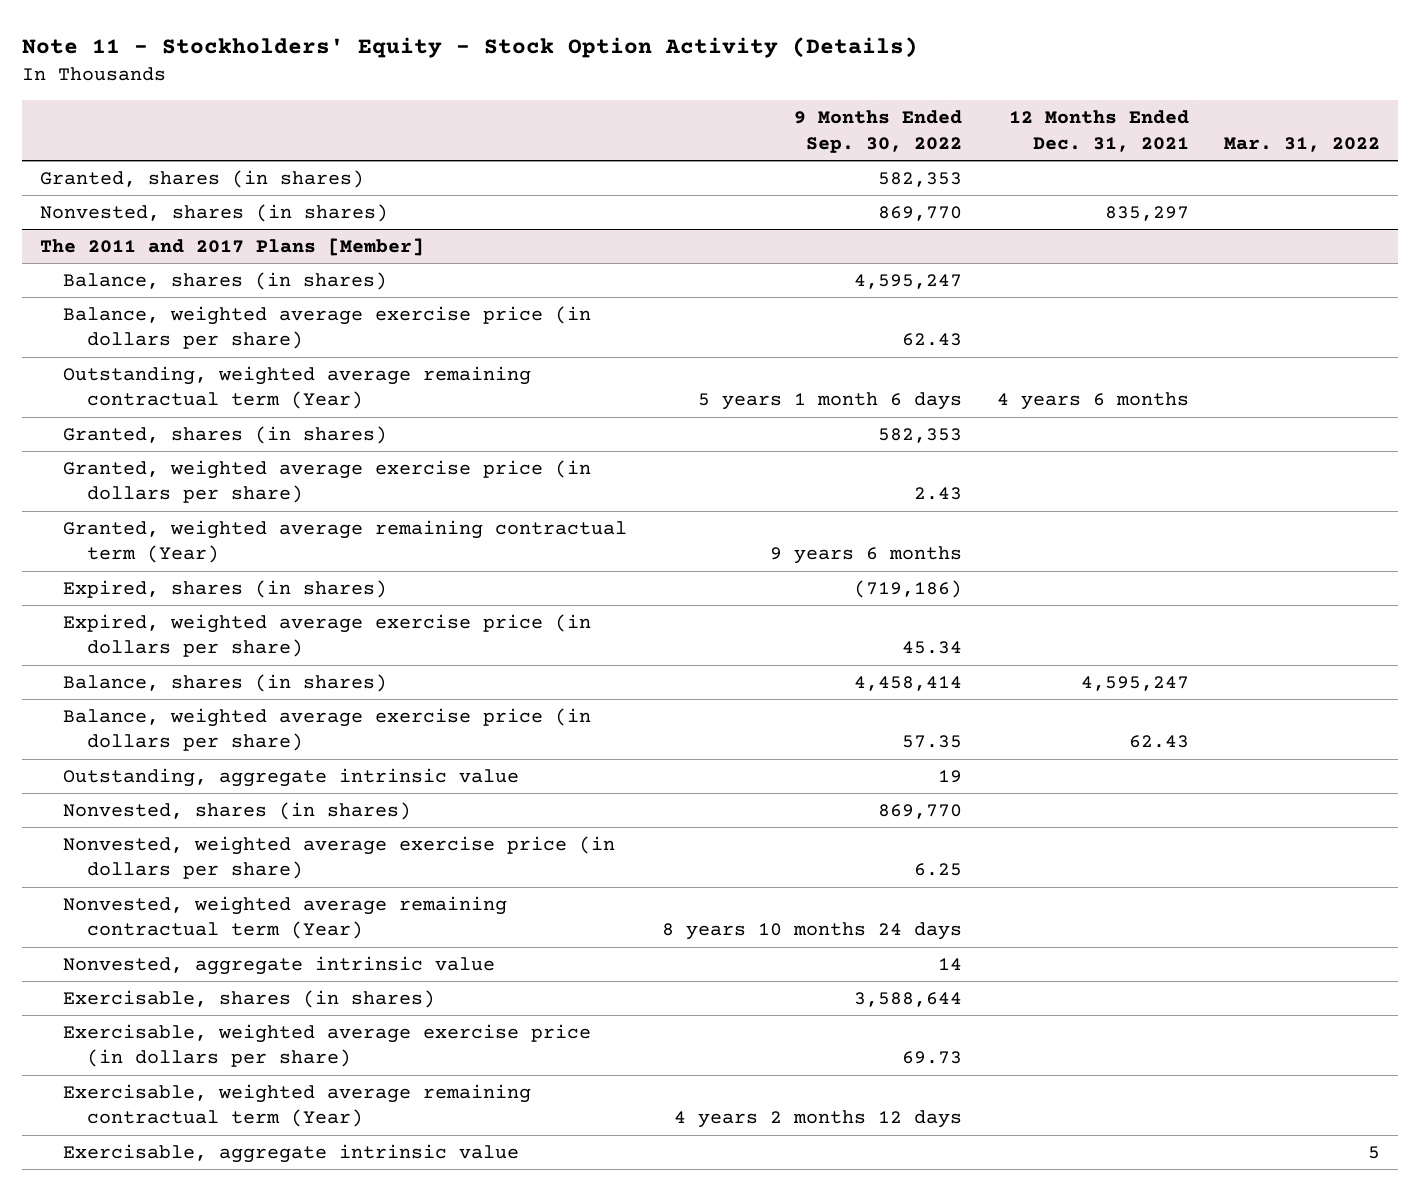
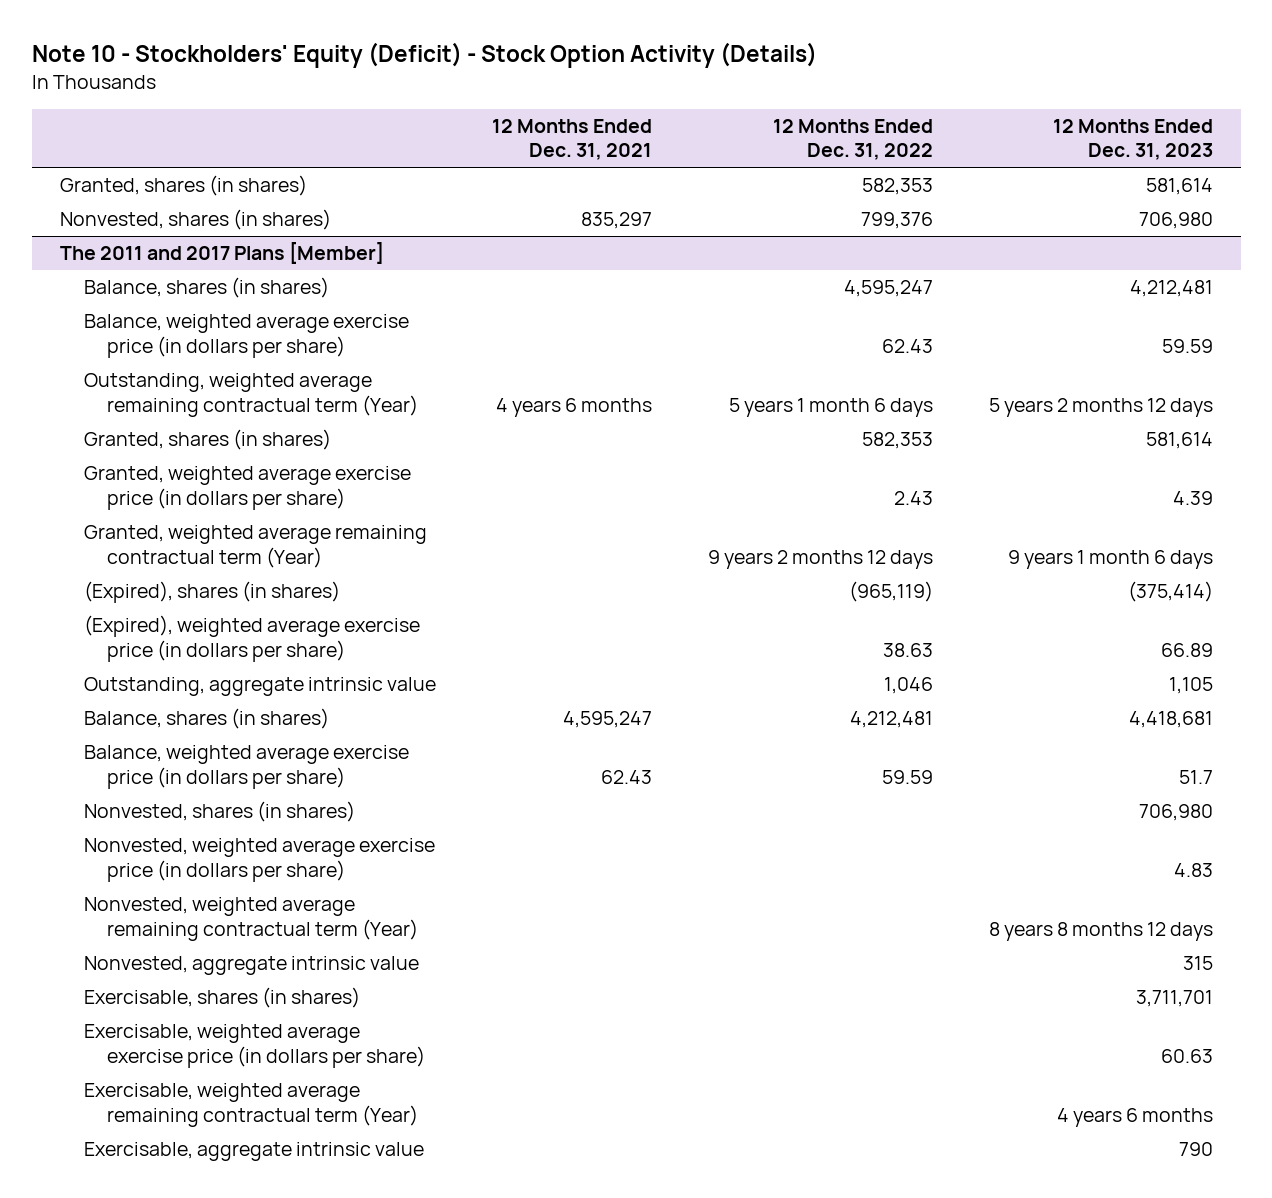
- Note 11 - Stockholders' Equity - Stock Option Activity (Details)
+ Note 10 - Stockholders' Equity (Deficit) - Stock Option Activity (Details)
- | 9 Months Ended Sep. 30, 2022 | 12 Months Ended Dec. 31, 2021 | Mar. 31, 2022
+ | 12 Months Ended Dec. 31, 2021 | 12 Months Ended Dec. 31, 2022 | 12 Months Ended Dec. 31, 2023
@ The 2011 and 2017 Plans [Member]
- Expired, shares (in shares) | (719,186) | |
- Expired, weighted average exercise price (in dollars per share) | 45.34 | |
+ (Expired), shares (in shares) | | (965,119) | (375,414)
+ (Expired), weighted average exercise price (in dollars per share) | | 38.63 | 66.89
moved up: Outstanding, aggregate intrinsic value | | 1,046 | 1,105

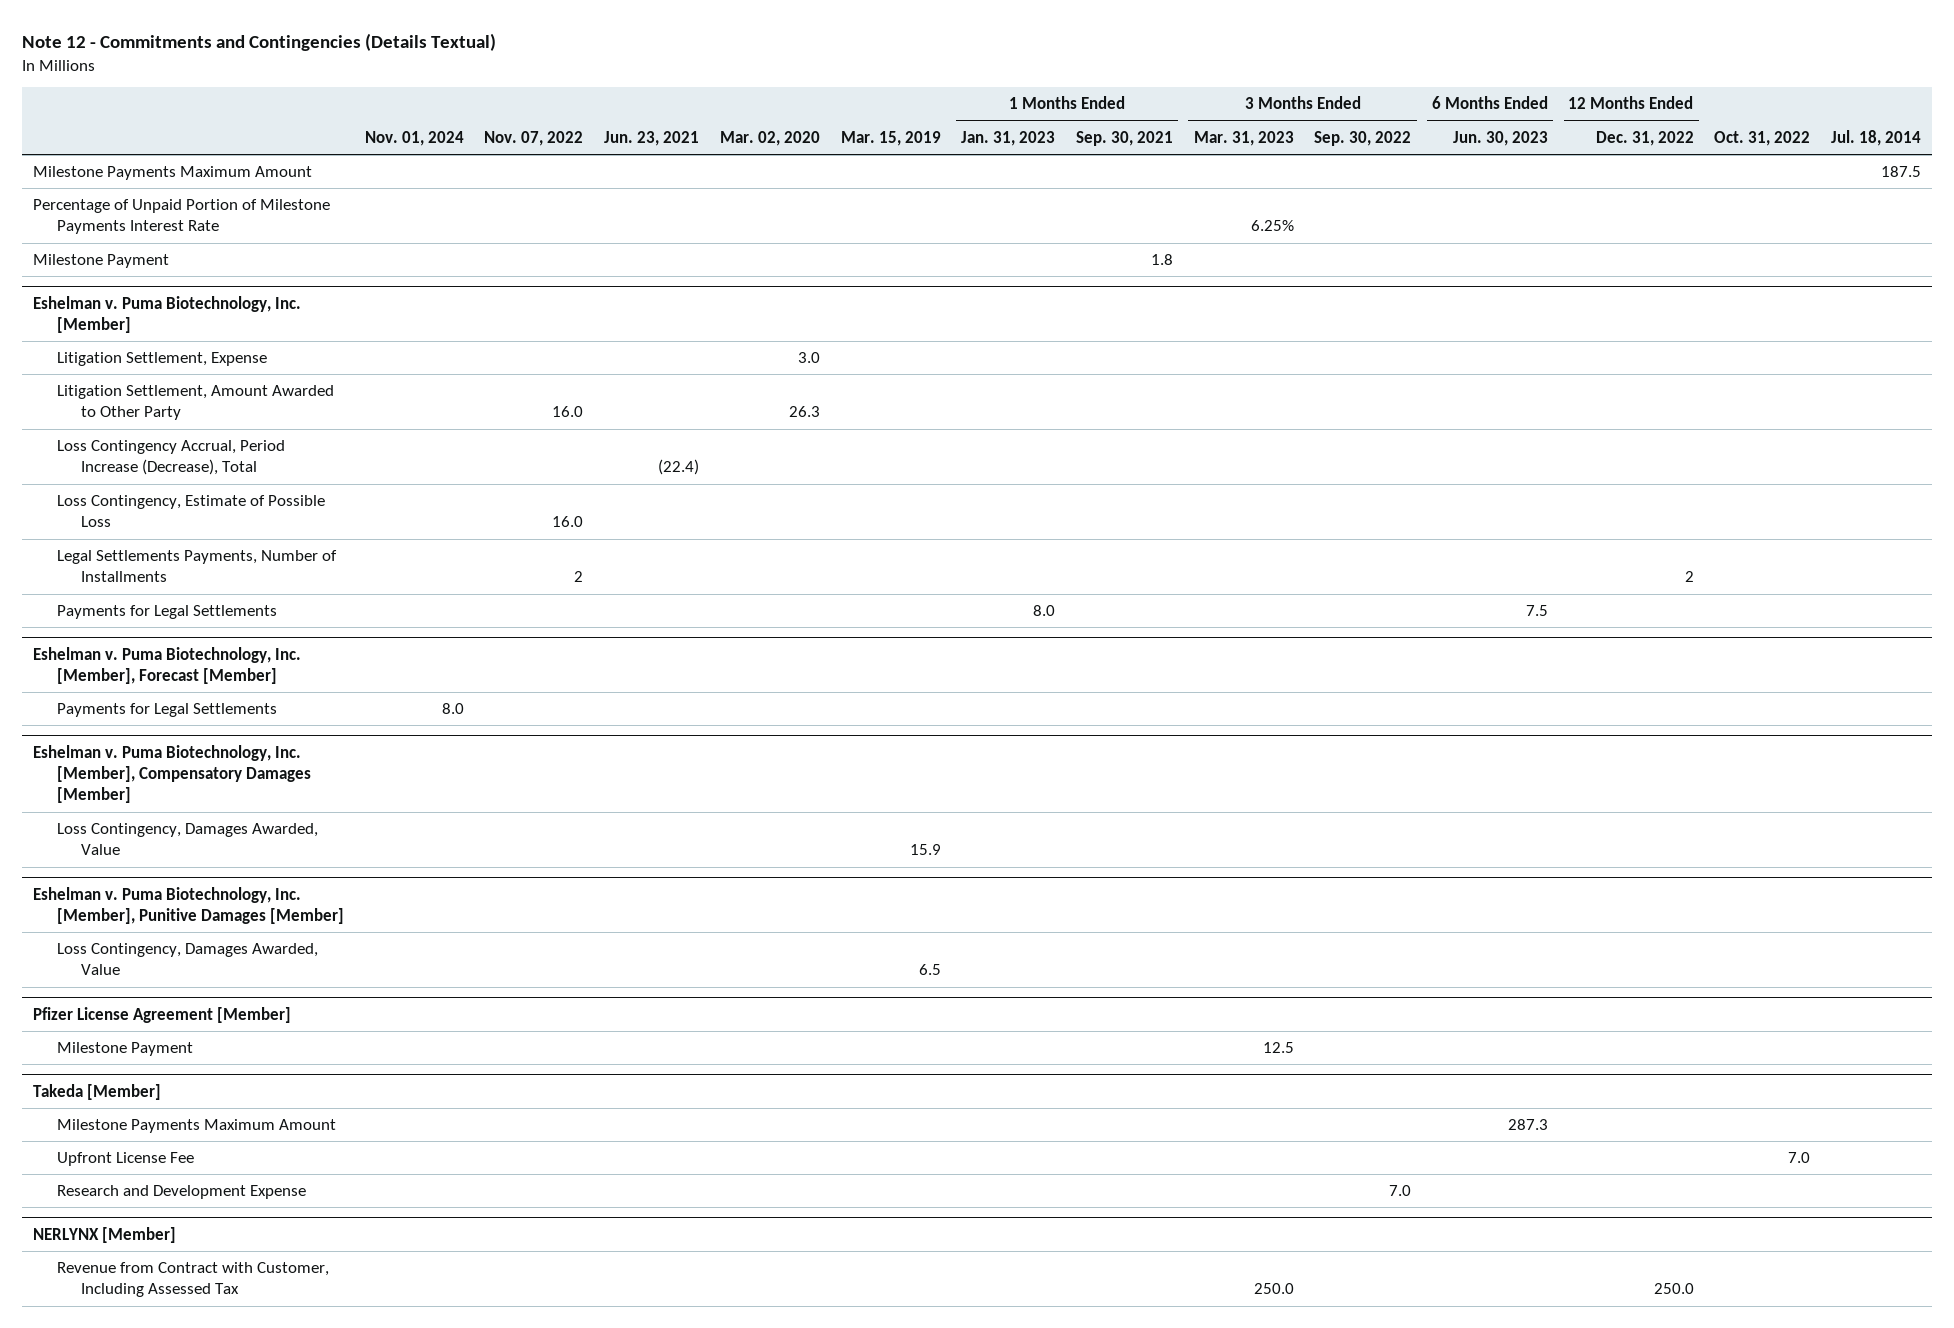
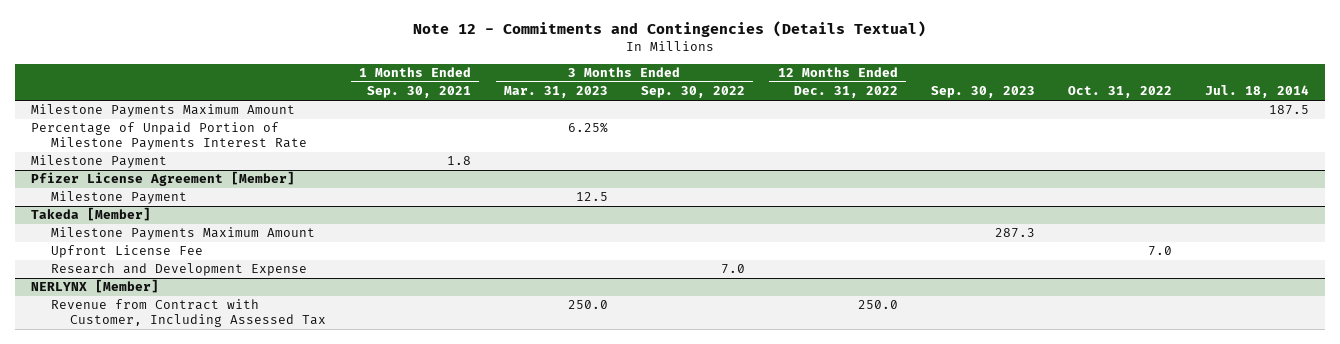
- | Nov. 01, 2024 | Nov. 07, 2022 | Jun. 23, 2021 | Mar. 02, 2020 | Mar. 15, 2019 | 1 Months Ended Jan. 31, 2023 | 1 Months Ended Sep. 30, 2021 | 3 Months Ended Mar. 31, 2023 | 3 Months Ended Sep. 30, 2022 | 6 Months Ended Jun. 30, 2023 | 12 Months Ended Dec. 31, 2022 | Oct. 31, 2022 | Jul. 18, 2014
+ | 1 Months Ended Sep. 30, 2021 | 3 Months Ended Mar. 31, 2023 | 3 Months Ended Sep. 30, 2022 | 12 Months Ended Dec. 31, 2022 | Sep. 30, 2023 | Oct. 31, 2022 | Jul. 18, 2014
- Eshelman v. Puma Biotechnology, Inc. [Member]
- Litigation Settlement, Expense | | | | 3.0 | | | | | | | | |
- Litigation Settlement, Amount Awarded to Other Party | | 16.0 | | 26.3 | | | | | | | | |
- Loss Contingency Accrual, Period Increase (Decrease), Total | | | (22.4) | | | | | | | | | |
- Loss Contingency, Estimate of Possible Loss | | 16.0 | | | | | | | | | | |
- Legal Settlements Payments, Number of Installments | | 2 | | | | | | | | | 2 | |
- Payments for Legal Settlements | | | | | | 8.0 | | | | 7.5 | | |
- Eshelman v. Puma Biotechnology, Inc. [Member], Forecast [Member]
- Payments for Legal Settlements | 8.0 | | | | | | | | | | | |
- Eshelman v. Puma Biotechnology, Inc. [Member], Compensatory Damages [Member]
- Loss Contingency, Damages Awarded, Value | | | | | 15.9 | | | | | | | |
- Eshelman v. Puma Biotechnology, Inc. [Member], Punitive Damages [Member]
- Loss Contingency, Damages Awarded, Value | | | | | 6.5 | | | | | | | |

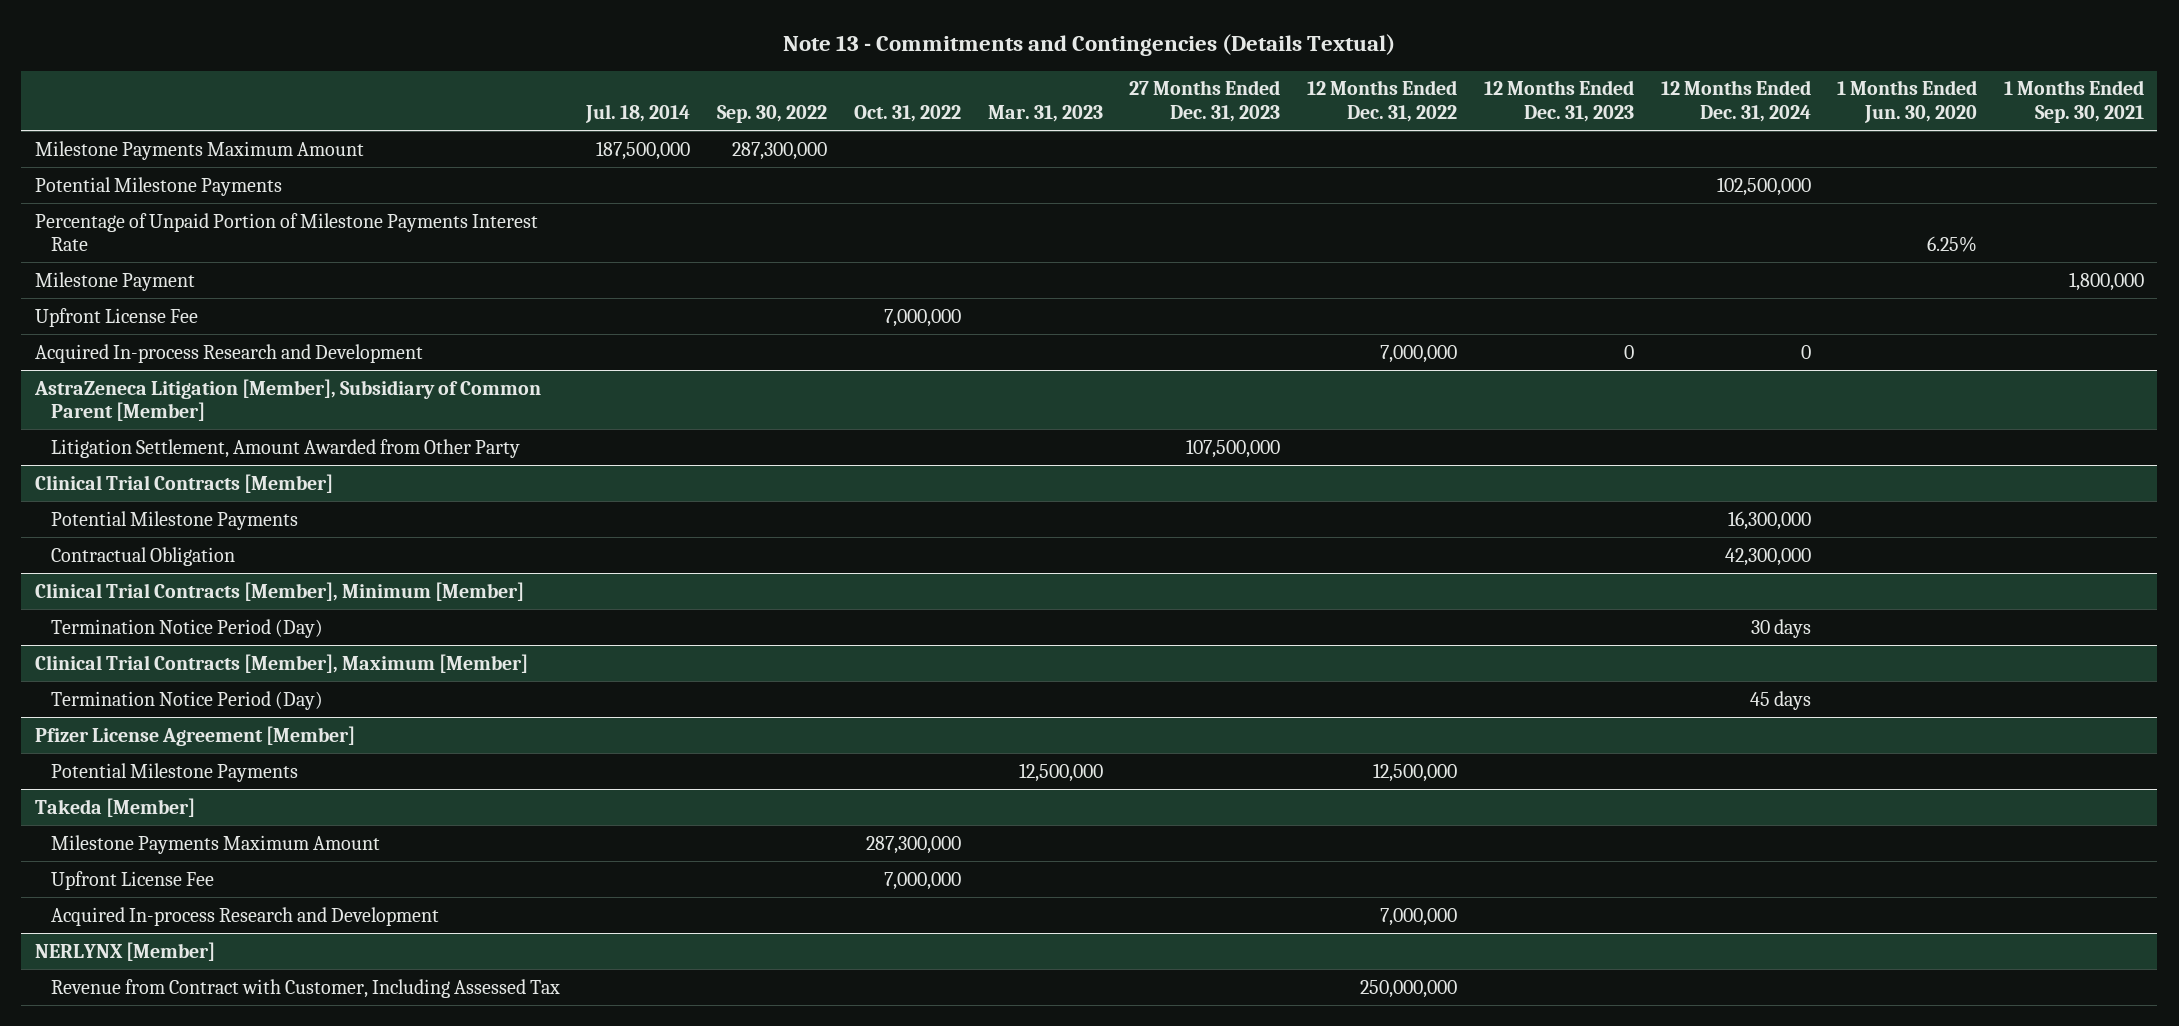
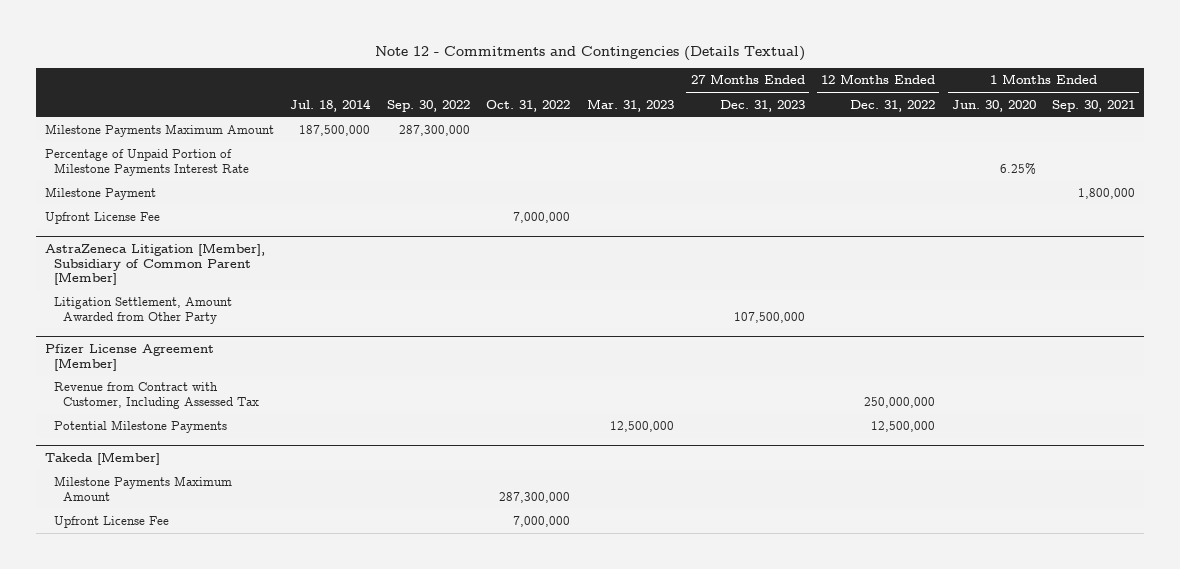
- Note 13 - Commitments and Contingencies (Details Textual)
+ Note 12 - Commitments and Contingencies (Details Textual)
- | Jul. 18, 2014 | Sep. 30, 2022 | Oct. 31, 2022 | Mar. 31, 2023 | 27 Months Ended Dec. 31, 2023 | 12 Months Ended Dec. 31, 2022 | 12 Months Ended Dec. 31, 2023 | 12 Months Ended Dec. 31, 2024 | 1 Months Ended Jun. 30, 2020 | 1 Months Ended Sep. 30, 2021
+ | Jul. 18, 2014 | Sep. 30, 2022 | Oct. 31, 2022 | Mar. 31, 2023 | 27 Months Ended Dec. 31, 2023 | 12 Months Ended Dec. 31, 2022 | 1 Months Ended Jun. 30, 2020 | 1 Months Ended Sep. 30, 2021
- Potential Milestone Payments | | | | | | | | 102,500,000 | |
- Acquired In-process Research and Development | | | | | | 7,000,000 | 0 | 0 | |
- Clinical Trial Contracts [Member]
- Potential Milestone Payments | | | | | | | | 16,300,000 | |
- Contractual Obligation | | | | | | | | 42,300,000 | |
- Clinical Trial Contracts [Member], Minimum [Member]
- Termination Notice Period (Day) | | | | | | | | 30 days | |
- Clinical Trial Contracts [Member], Maximum [Member]
- Termination Notice Period (Day) | | | | | | | | 45 days | |
@ Pfizer License Agreement [Member]
+ Revenue from Contract with Customer, Including Assessed Tax | | | | | | 250,000,000 | |
@ Takeda [Member]
- Acquired In-process Research and Development | | | | | | 7,000,000 | | | |
- NERLYNX [Member]
- Revenue from Contract with Customer, Including Assessed Tax | | | | | | 250,000,000 | | | |

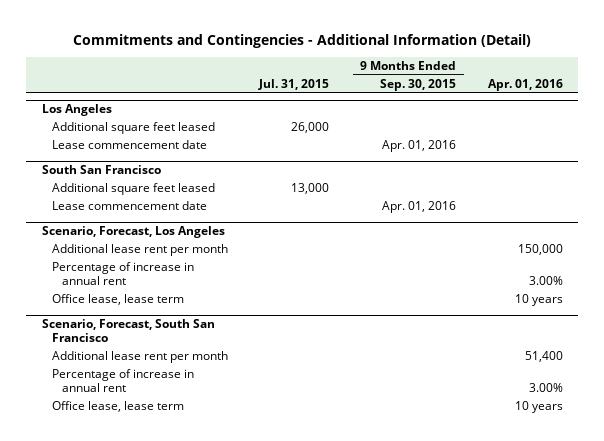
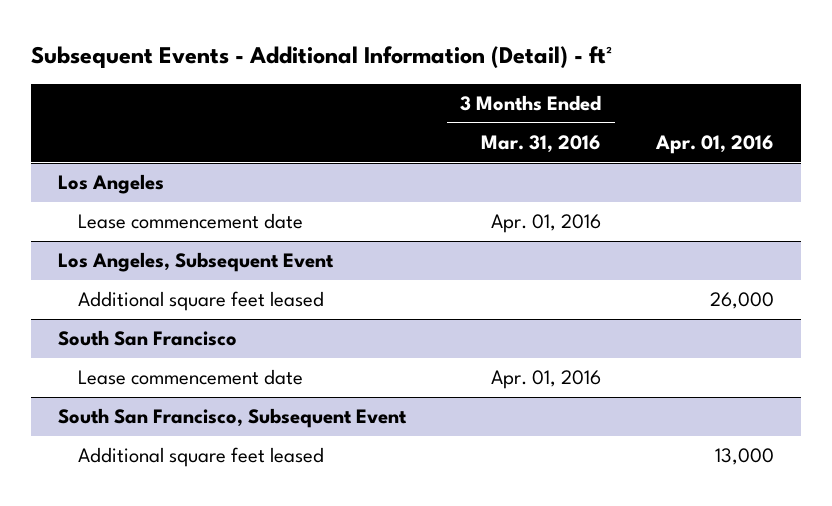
- Commitments and Contingencies - Additional Information (Detail)
+ Subsequent Events - Additional Information (Detail) - ft²
- | Jul. 31, 2015 | 9 Months Ended Sep. 30, 2015 | Apr. 01, 2016
+ | 3 Months Ended Mar. 31, 2016 | Apr. 01, 2016
@ Los Angeles
- Additional square feet leased | 26,000 | |
+ Los Angeles, Subsequent Event
+ Additional square feet leased | | 26,000
@ South San Francisco
- Additional square feet leased | 13,000 | |
- Scenario, Forecast, Los Angeles
- Additional lease rent per month | | | 150,000
- Percentage of increase in annual rent | | | 3.00%
- Office lease, lease term | | | 10 years
- Scenario, Forecast, South San Francisco
- Additional lease rent per month | | | 51,400
- Percentage of increase in annual rent | | | 3.00%
- Office lease, lease term | | | 10 years
+ South San Francisco, Subsequent Event
+ Additional square feet leased | | 13,000

